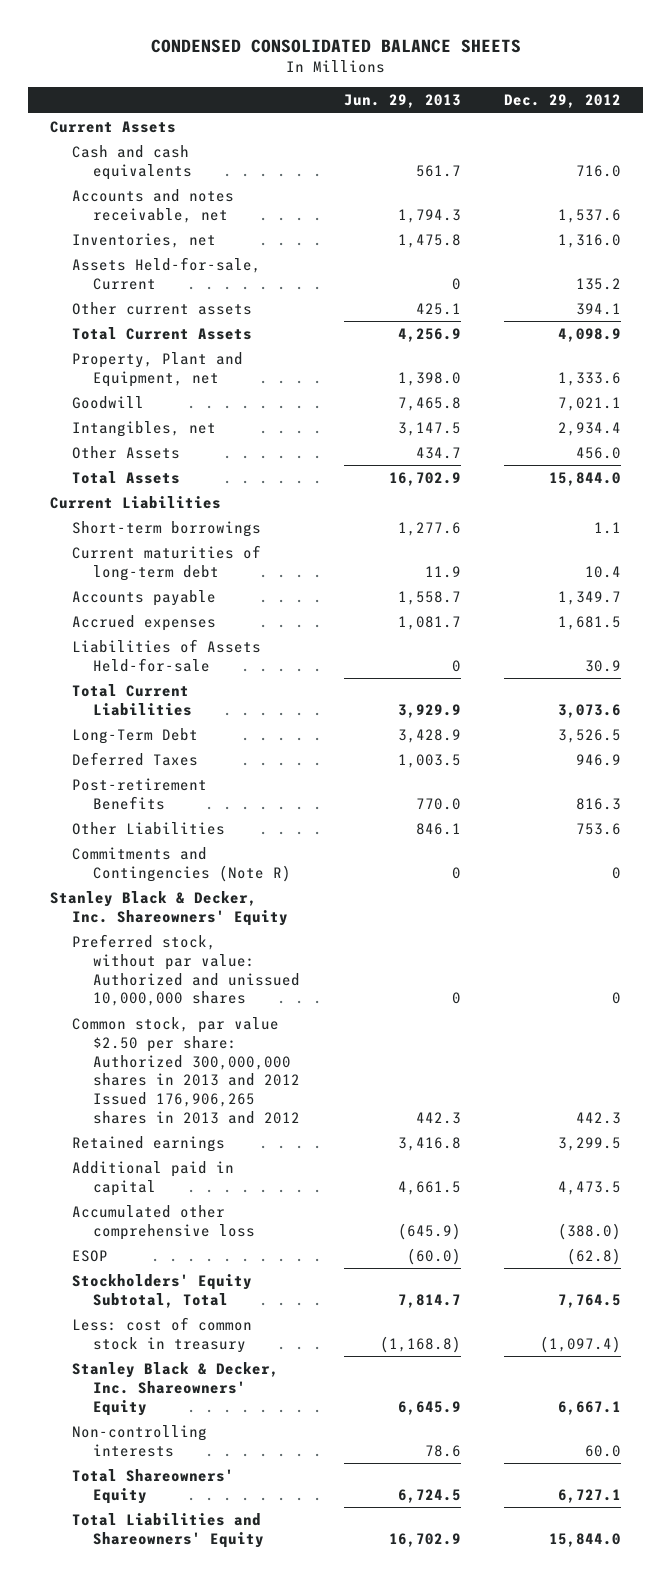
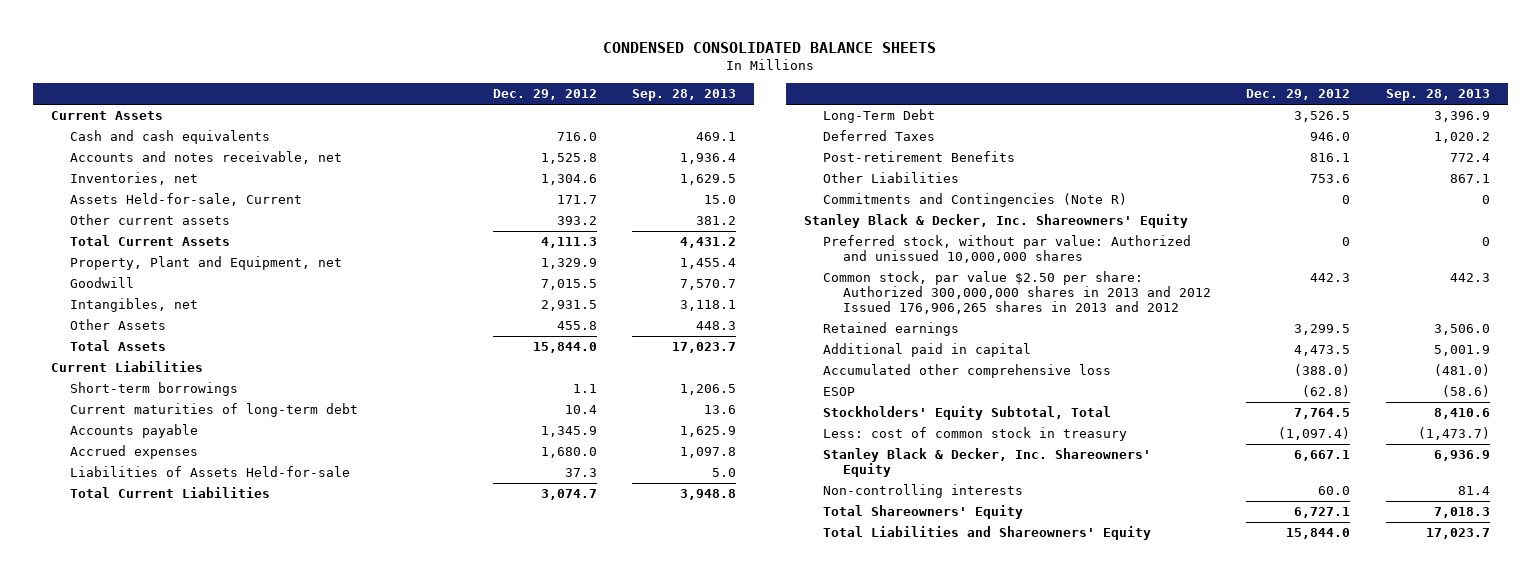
- | Jun. 29, 2013 | Dec. 29, 2012
+ | Dec. 29, 2012 | Sep. 28, 2013
- Accounts and notes receivable, net | 1,794.3 | 1,537.6
- Inventories, net | 1,475.8 | 1,316.0
- Assets Held-for-sale, Current | 0 | 135.2
- Other current assets | 425.1 | 394.1
- Total Current Assets | 4,256.9 | 4,098.9
- Property, Plant and Equipment, net | 1,398.0 | 1,333.6
- Goodwill | 7,465.8 | 7,021.1
- Intangibles, net | 3,147.5 | 2,934.4
- Other Assets | 434.7 | 456.0
+ Accounts and notes receivable, net | 1,525.8 | 1,936.4
+ Inventories, net | 1,304.6 | 1,629.5
+ Assets Held-for-sale, Current | 171.7 | 15.0
+ Other current assets | 393.2 | 381.2
+ Total Current Assets | 4,111.3 | 4,431.2
+ Property, Plant and Equipment, net | 1,329.9 | 1,455.4
+ Goodwill | 7,015.5 | 7,570.7
+ Intangibles, net | 2,931.5 | 3,118.1
+ Other Assets | 455.8 | 448.3
- Accounts payable | 1,558.7 | 1,349.7
- Accrued expenses | 1,081.7 | 1,681.5
- Liabilities of Assets Held-for-sale | 0 | 30.9
- Total Current Liabilities | 3,929.9 | 3,073.6
+ Accounts payable | 1,345.9 | 1,625.9
+ Accrued expenses | 1,680.0 | 1,097.8
+ Liabilities of Assets Held-for-sale | 37.3 | 5.0
+ Total Current Liabilities | 3,074.7 | 3,948.8
- Deferred Taxes | 1,003.5 | 946.9
- Post-retirement Benefits | 770.0 | 816.3
+ Deferred Taxes | 946.0 | 1,020.2
+ Post-retirement Benefits | 816.1 | 772.4

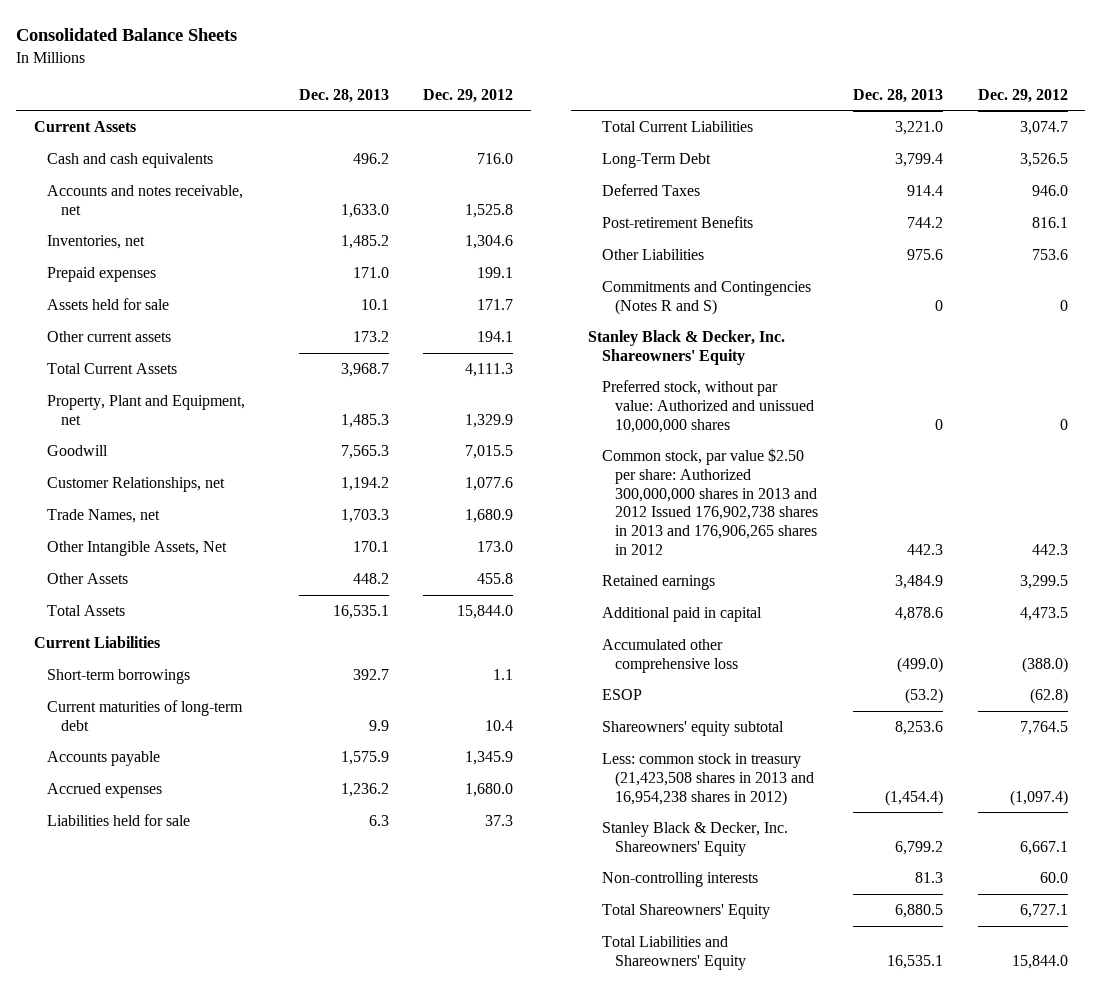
- CONDENSED CONSOLIDATED BALANCE SHEETS
+ Consolidated Balance Sheets
- | Dec. 29, 2012 | Sep. 28, 2013
+ | Dec. 28, 2013 | Dec. 29, 2012
- Assets Held-for-sale, Current | 171.7 | 15.0
- Other current assets | 393.2 | 381.2
+ Prepaid expenses | 171.0 | 199.1
+ Assets held for sale | 10.1 | 171.7
+ Other current assets | 173.2 | 194.1
- Intangibles, net | 2,931.5 | 3,118.1
+ Customer Relationships, net | 1,194.2 | 1,077.6
+ Trade Names, net | 1,703.3 | 1,680.9
+ Other Intangible Assets, Net | 170.1 | 173.0
- Liabilities of Assets Held-for-sale | 37.3 | 5.0
+ Liabilities held for sale | 6.3 | 37.3
- Commitments and Contingencies (Note R) | 0 | 0
+ Commitments and Contingencies (Notes R and S) | 0 | 0
- Common stock, par value $2.50 per share: Authorized 300,000,000 shares in 2013 and 2012 Issued 176,906,265 shares in 2013 and 2012 | 442.3 | 442.3
+ Common stock, par value $2.50 per share: Authorized 300,000,000 shares in 2013 and 2012 Issued 176,902,738 shares in 2013 and 176,906,265 shares in 2012 | 442.3 | 442.3
- Stockholders' Equity Subtotal, Total | 7,764.5 | 8,410.6
- Less: cost of common stock in treasury | (1,097.4) | (1,473.7)
+ Shareowners' equity subtotal | 8,253.6 | 7,764.5
+ Less: common stock in treasury (21,423,508 shares in 2013 and 16,954,238 shares in 2012) | (1,454.4) | (1,097.4)

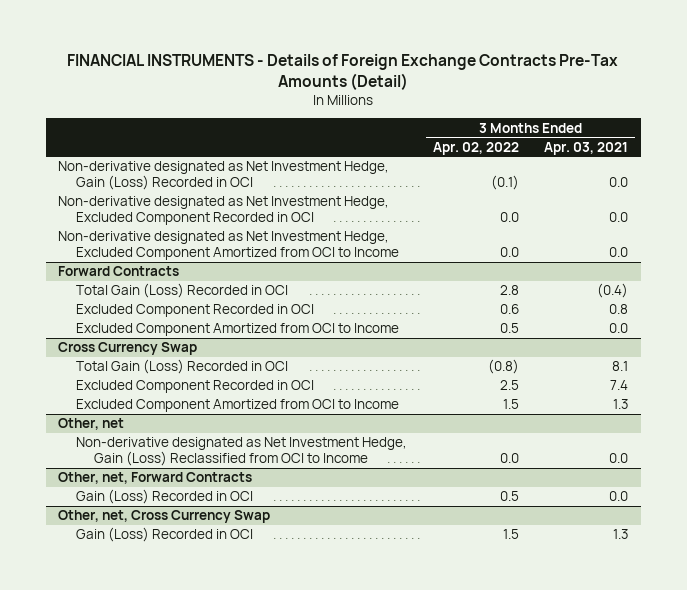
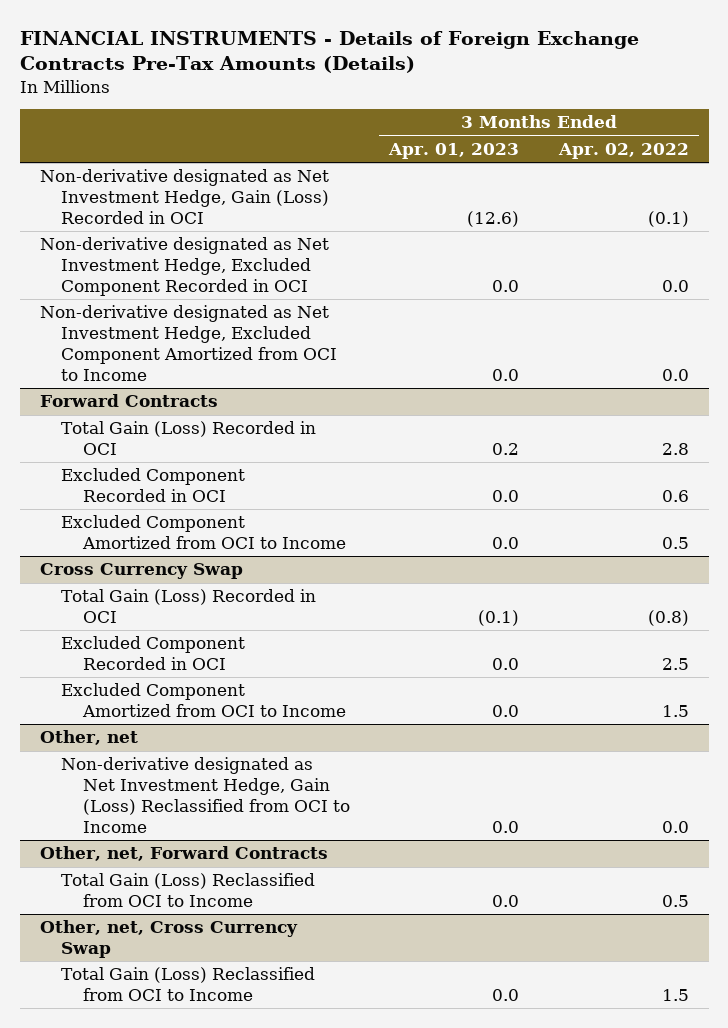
- FINANCIAL INSTRUMENTS - Details of Foreign Exchange Contracts Pre-Tax Amounts (Detail)
+ FINANCIAL INSTRUMENTS - Details of Foreign Exchange Contracts Pre-Tax Amounts (Details)
- | 3 Months Ended Apr. 02, 2022 | 3 Months Ended Apr. 03, 2021
+ | 3 Months Ended Apr. 01, 2023 | 3 Months Ended Apr. 02, 2022
@ Other, net, Forward Contracts
- Gain (Loss) Recorded in OCI | 0.5 | 0.0
+ Total Gain (Loss) Reclassified from OCI to Income | 0.0 | 0.5
@ Other, net, Cross Currency Swap
- Gain (Loss) Recorded in OCI | 1.5 | 1.3
+ Total Gain (Loss) Reclassified from OCI to Income | 0.0 | 1.5

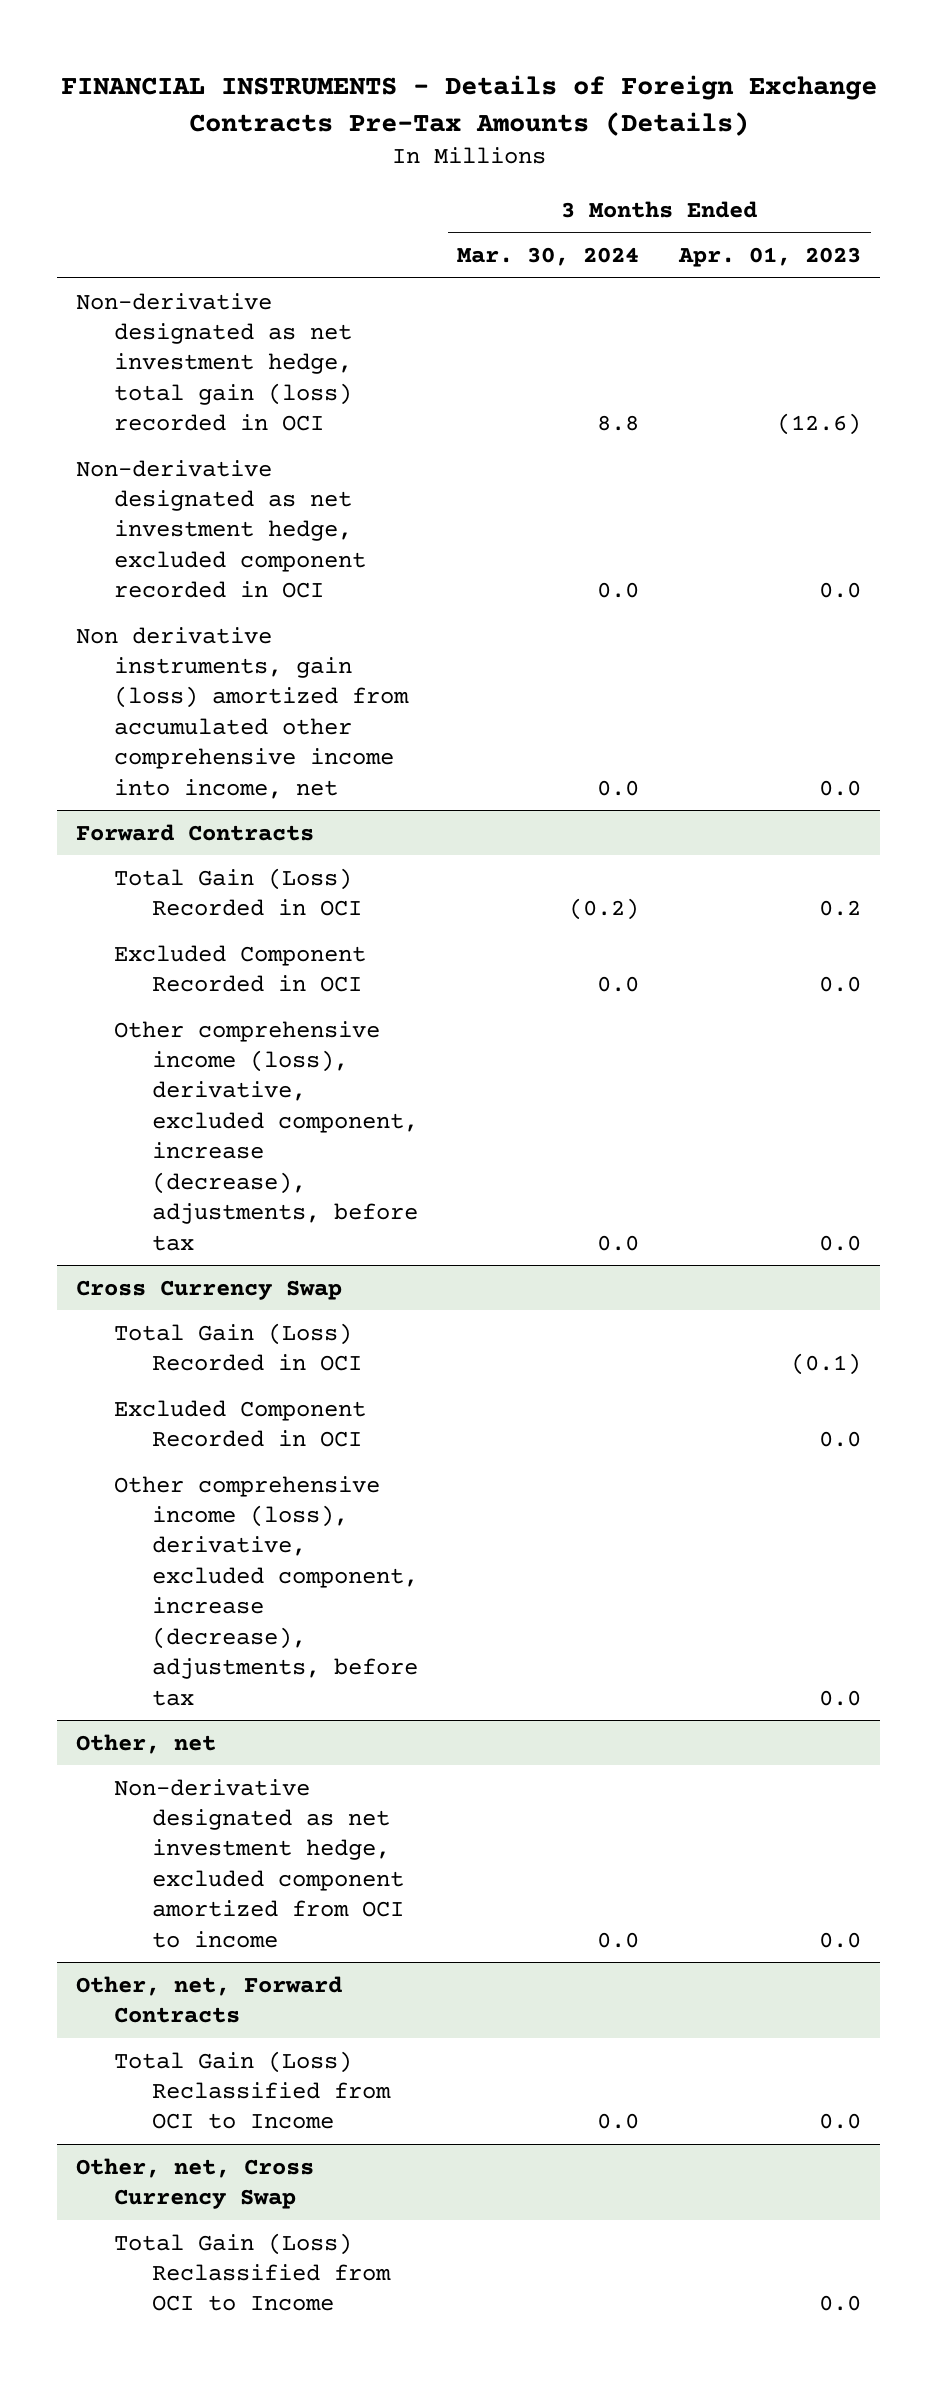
- | 3 Months Ended Apr. 01, 2023 | 3 Months Ended Apr. 02, 2022
+ | 3 Months Ended Mar. 30, 2024 | 3 Months Ended Apr. 01, 2023
- Non-derivative designated as Net Investment Hedge, Gain (Loss) Recorded in OCI | (12.6) | (0.1)
- Non-derivative designated as Net Investment Hedge, Excluded Component Recorded in OCI | 0.0 | 0.0
- Non-derivative designated as Net Investment Hedge, Excluded Component Amortized from OCI to Income | 0.0 | 0.0
+ Non-derivative designated as net investment hedge, total gain (loss) recorded in OCI | 8.8 | (12.6)
+ Non-derivative designated as net investment hedge, excluded component recorded in OCI | 0.0 | 0.0
+ Non derivative instruments, gain (loss) amortized from accumulated other comprehensive income into income, net | 0.0 | 0.0
@ Forward Contracts
- Excluded Component Amortized from OCI to Income | 0.0 | 0.5
+ Other comprehensive income (loss), derivative, excluded component, increase (decrease), adjustments, before tax | 0.0 | 0.0
@ Cross Currency Swap
- Excluded Component Amortized from OCI to Income | 0.0 | 1.5
+ Other comprehensive income (loss), derivative, excluded component, increase (decrease), adjustments, before tax | | 0.0
@ Other, net
- Non-derivative designated as Net Investment Hedge, Gain (Loss) Reclassified from OCI to Income | 0.0 | 0.0
+ Non-derivative designated as net investment hedge, excluded component amortized from OCI to income | 0.0 | 0.0

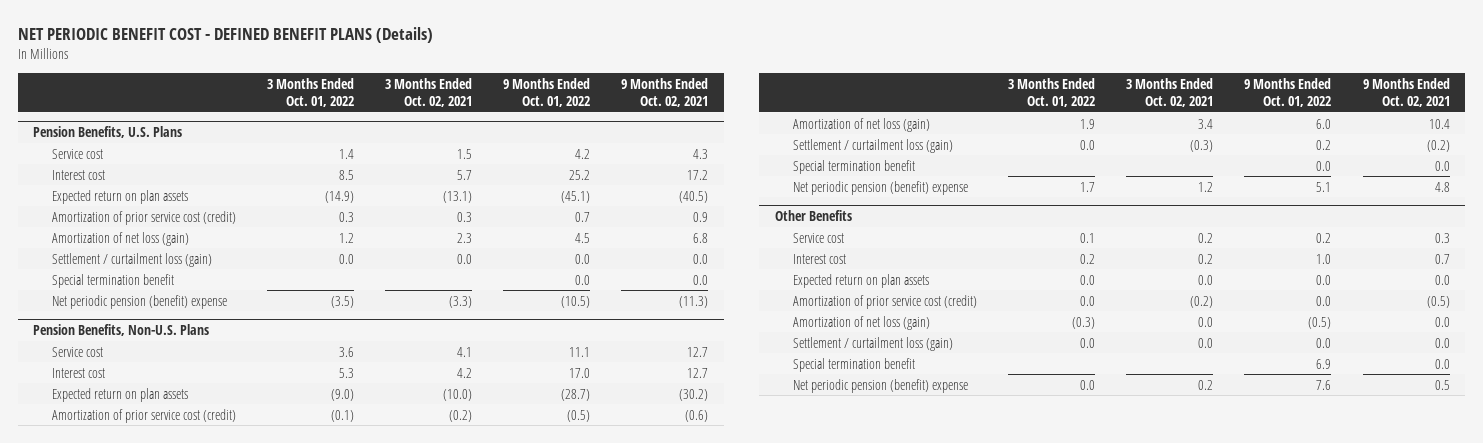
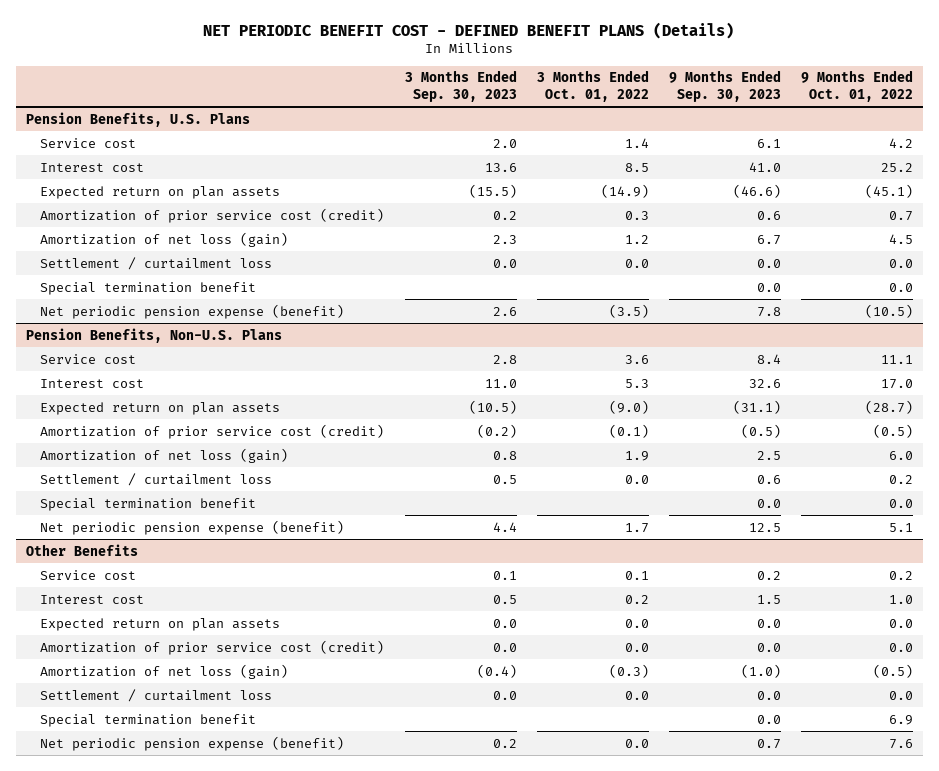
- | 3 Months Ended Oct. 01, 2022 | 3 Months Ended Oct. 02, 2021 | 9 Months Ended Oct. 01, 2022 | 9 Months Ended Oct. 02, 2021
+ | 3 Months Ended Sep. 30, 2023 | 3 Months Ended Oct. 01, 2022 | 9 Months Ended Sep. 30, 2023 | 9 Months Ended Oct. 01, 2022
@ Pension Benefits, U.S. Plans
- Settlement / curtailment loss (gain) | 0.0 | 0.0 | 0.0 | 0.0
+ Settlement / curtailment loss | 0.0 | 0.0 | 0.0 | 0.0
- Net periodic pension (benefit) expense | (3.5) | (3.3) | (10.5) | (11.3)
+ Net periodic pension expense (benefit) | 2.6 | (3.5) | 7.8 | (10.5)
@ Pension Benefits, Non-U.S. Plans
- Settlement / curtailment loss (gain) | 0.0 | (0.3) | 0.2 | (0.2)
+ Settlement / curtailment loss | 0.5 | 0.0 | 0.6 | 0.2
- Net periodic pension (benefit) expense | 1.7 | 1.2 | 5.1 | 4.8
+ Net periodic pension expense (benefit) | 4.4 | 1.7 | 12.5 | 5.1
@ Other Benefits
- Settlement / curtailment loss (gain) | 0.0 | 0.0 | 0.0 | 0.0
+ Settlement / curtailment loss | 0.0 | 0.0 | 0.0 | 0.0
- Net periodic pension (benefit) expense | 0.0 | 0.2 | 7.6 | 0.5
+ Net periodic pension expense (benefit) | 0.2 | 0.0 | 0.7 | 7.6

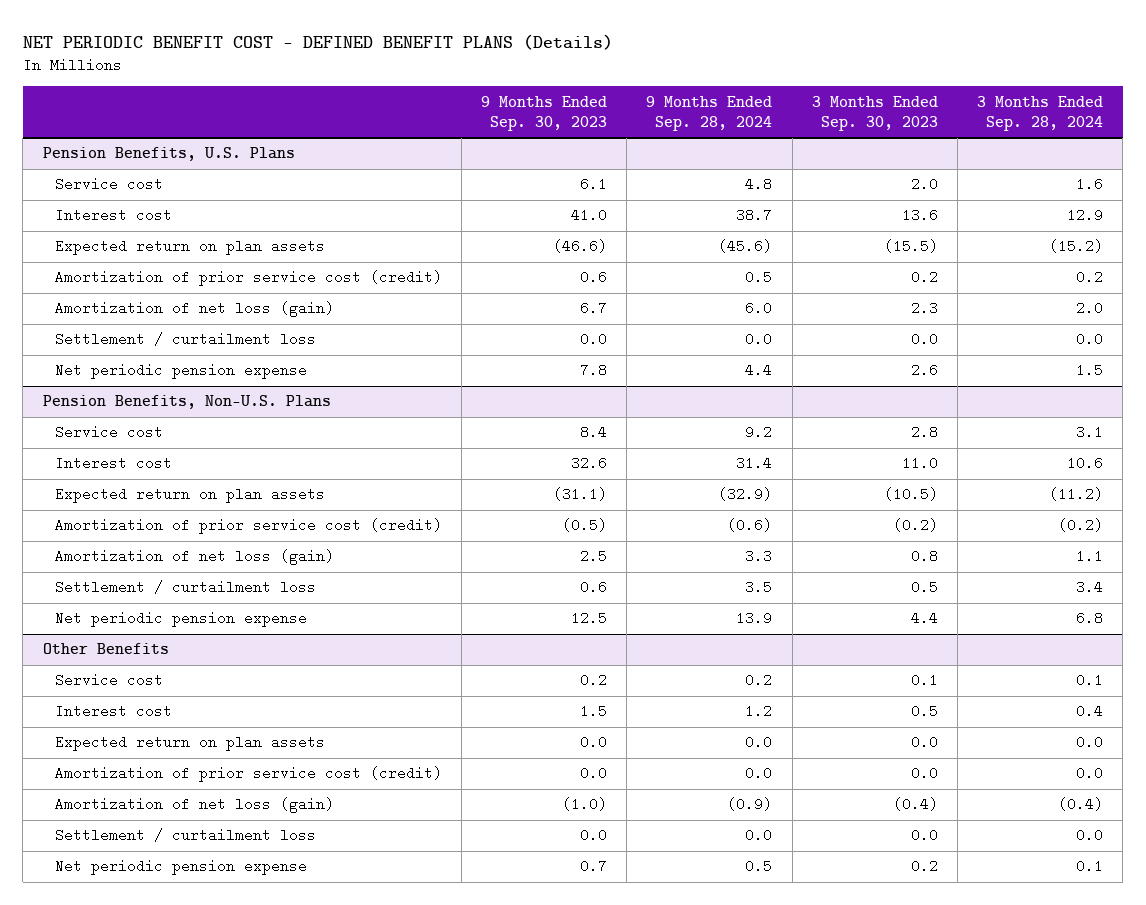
- | 3 Months Ended Sep. 30, 2023 | 3 Months Ended Oct. 01, 2022 | 9 Months Ended Sep. 30, 2023 | 9 Months Ended Oct. 01, 2022
+ | 9 Months Ended Sep. 30, 2023 | 9 Months Ended Sep. 28, 2024 | 3 Months Ended Sep. 30, 2023 | 3 Months Ended Sep. 28, 2024
@ Pension Benefits, U.S. Plans
- Special termination benefit | | | 0.0 | 0.0
- Net periodic pension expense (benefit) | 2.6 | (3.5) | 7.8 | (10.5)
+ Net periodic pension expense | 7.8 | 4.4 | 2.6 | 1.5
@ Pension Benefits, Non-U.S. Plans
- Special termination benefit | | | 0.0 | 0.0
- Net periodic pension expense (benefit) | 4.4 | 1.7 | 12.5 | 5.1
+ Net periodic pension expense | 12.5 | 13.9 | 4.4 | 6.8
@ Other Benefits
- Special termination benefit | | | 0.0 | 6.9
- Net periodic pension expense (benefit) | 0.2 | 0.0 | 0.7 | 7.6
+ Net periodic pension expense | 0.7 | 0.5 | 0.2 | 0.1

